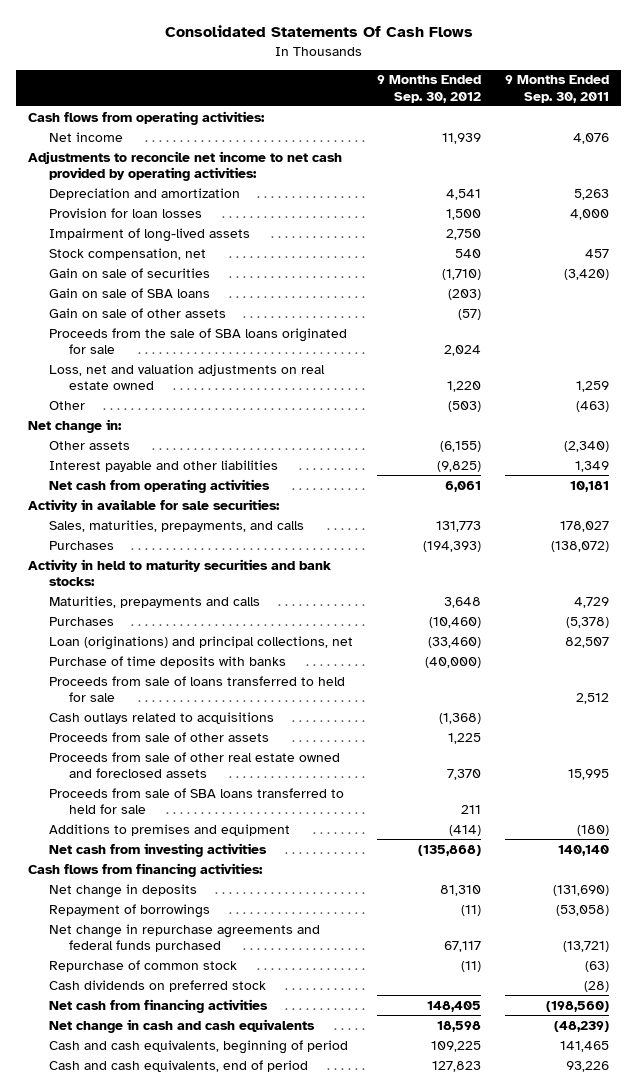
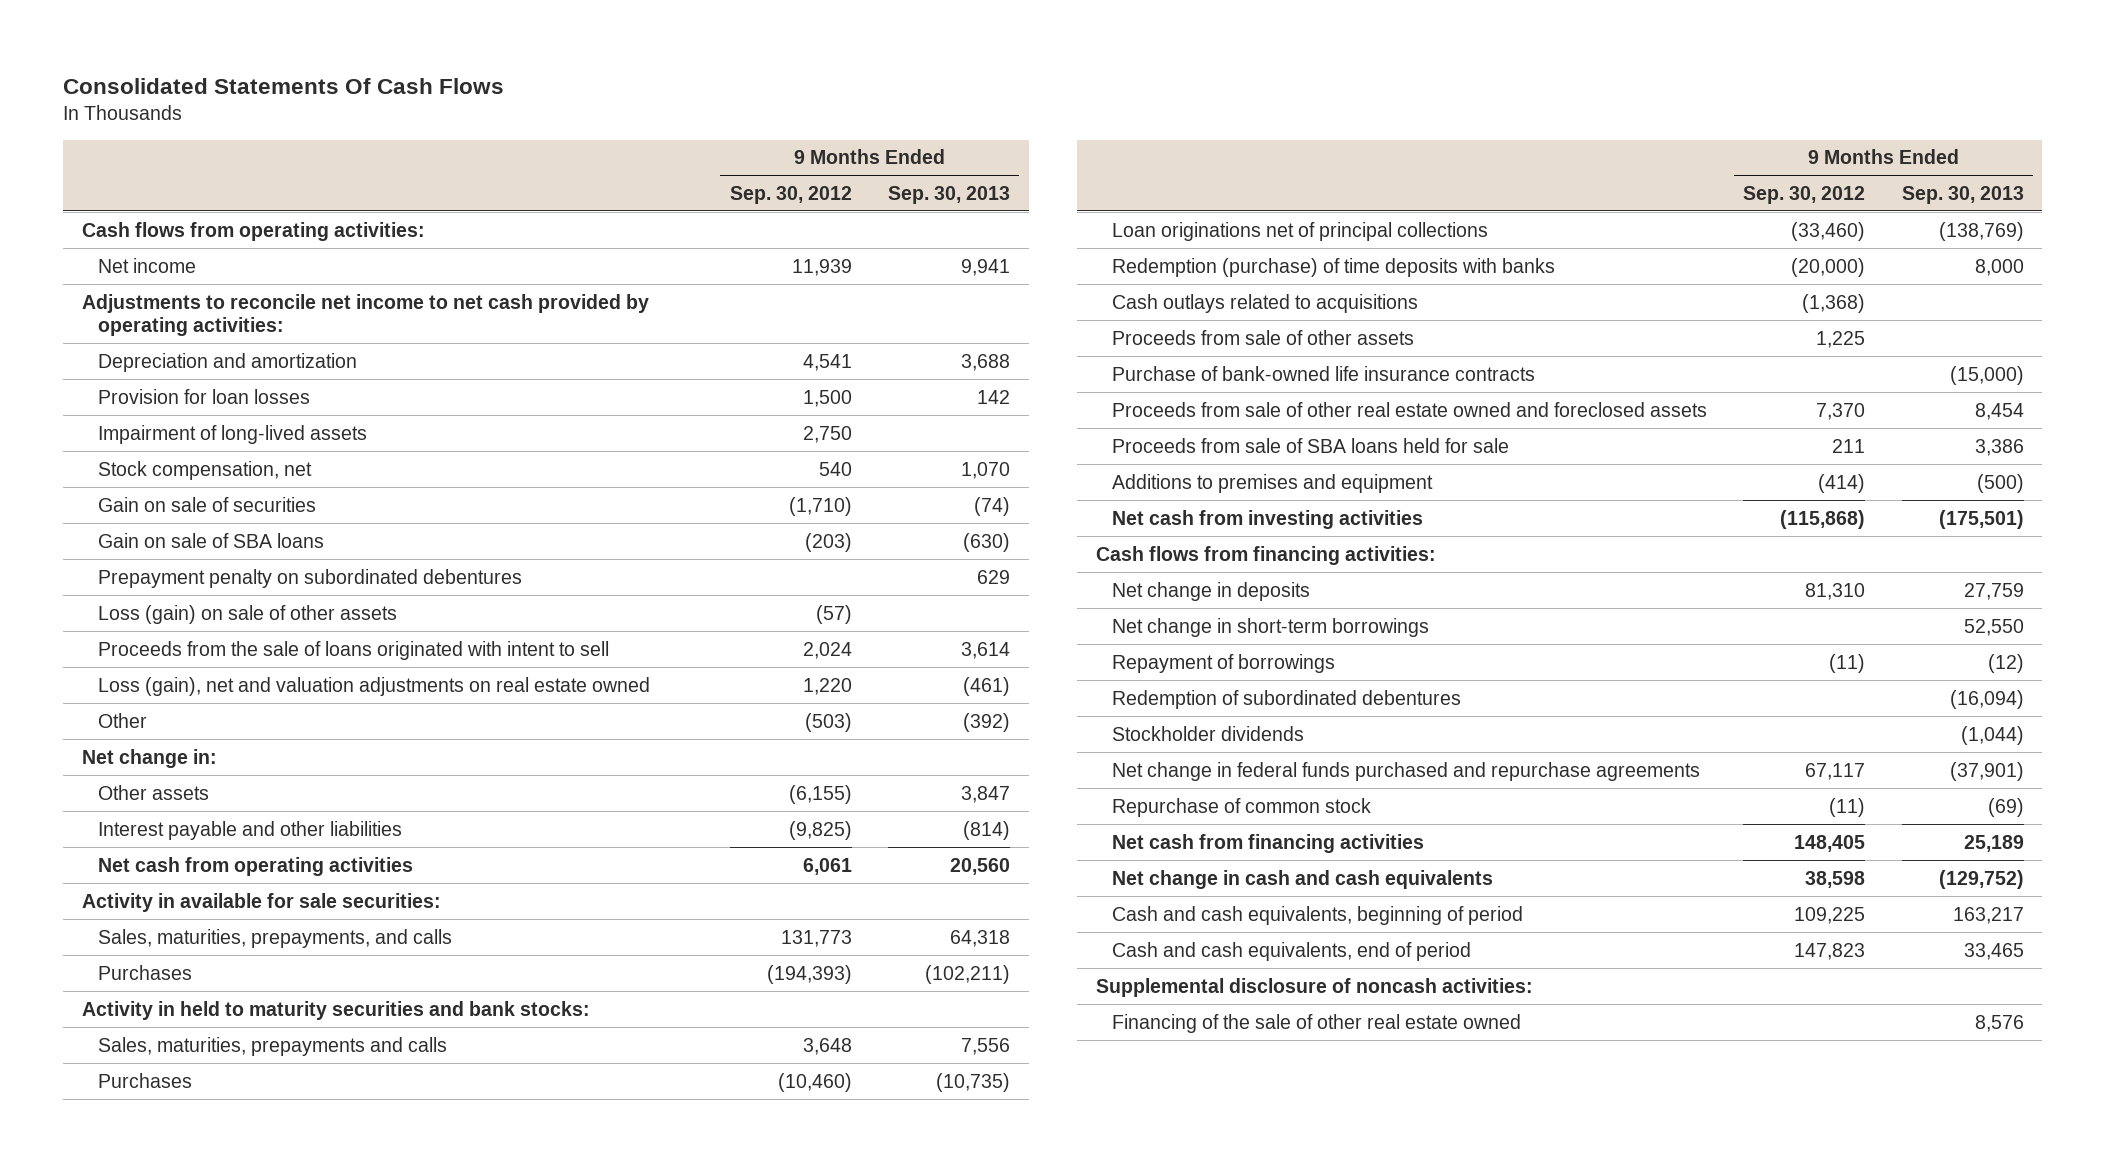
- | 9 Months Ended Sep. 30, 2012 | 9 Months Ended Sep. 30, 2011
+ | 9 Months Ended Sep. 30, 2012 | 9 Months Ended Sep. 30, 2013
- Gain on sale of other assets | (57) |
- Proceeds from the sale of SBA loans originated for sale | 2,024 |
- Loss, net and valuation adjustments on real estate owned | 1,220 | 1,259
+ Prepayment penalty on subordinated debentures | | 629
+ Loss (gain) on sale of other assets | (57) |
+ Proceeds from the sale of loans originated with intent to sell | 2,024 | 3,614
+ Loss (gain), net and valuation adjustments on real estate owned | 1,220 | (461)
- Maturities, prepayments and calls | 3,648 | 4,729
+ Sales, maturities, prepayments and calls | 3,648 | 7,556
- Loan (originations) and principal collections, net | (33,460) | 82,507
- Purchase of time deposits with banks | (40,000) |
- Proceeds from sale of loans transferred to held for sale | | 2,512
+ Loan originations net of principal collections | (33,460) | (138,769)
+ Redemption (purchase) of time deposits with banks | (20,000) | 8,000
+ Purchase of bank-owned life insurance contracts | | (15,000)
- Proceeds from sale of SBA loans transferred to held for sale | 211 |
+ Proceeds from sale of SBA loans held for sale | 211 | 3,386
- Net cash from investing activities | (135,868) | 140,140
+ Net cash from investing activities | (115,868) | (175,501)
+ Net change in short-term borrowings | | 52,550
- Net change in repurchase agreements and federal funds purchased | 67,117 | (13,721)
+ Redemption of subordinated debentures | | (16,094)
+ Stockholder dividends | | (1,044)
+ Net change in federal funds purchased and repurchase agreements | 67,117 | (37,901)
- Cash dividends on preferred stock | | (28)
- Net change in cash and cash equivalents | 18,598 | (48,239)
+ Net change in cash and cash equivalents | 38,598 | (129,752)
- Cash and cash equivalents, end of period | 127,823 | 93,226
+ Cash and cash equivalents, end of period | 147,823 | 33,465
+ Supplemental disclosure of noncash activities:
+ Financing of the sale of other real estate owned | | 8,576

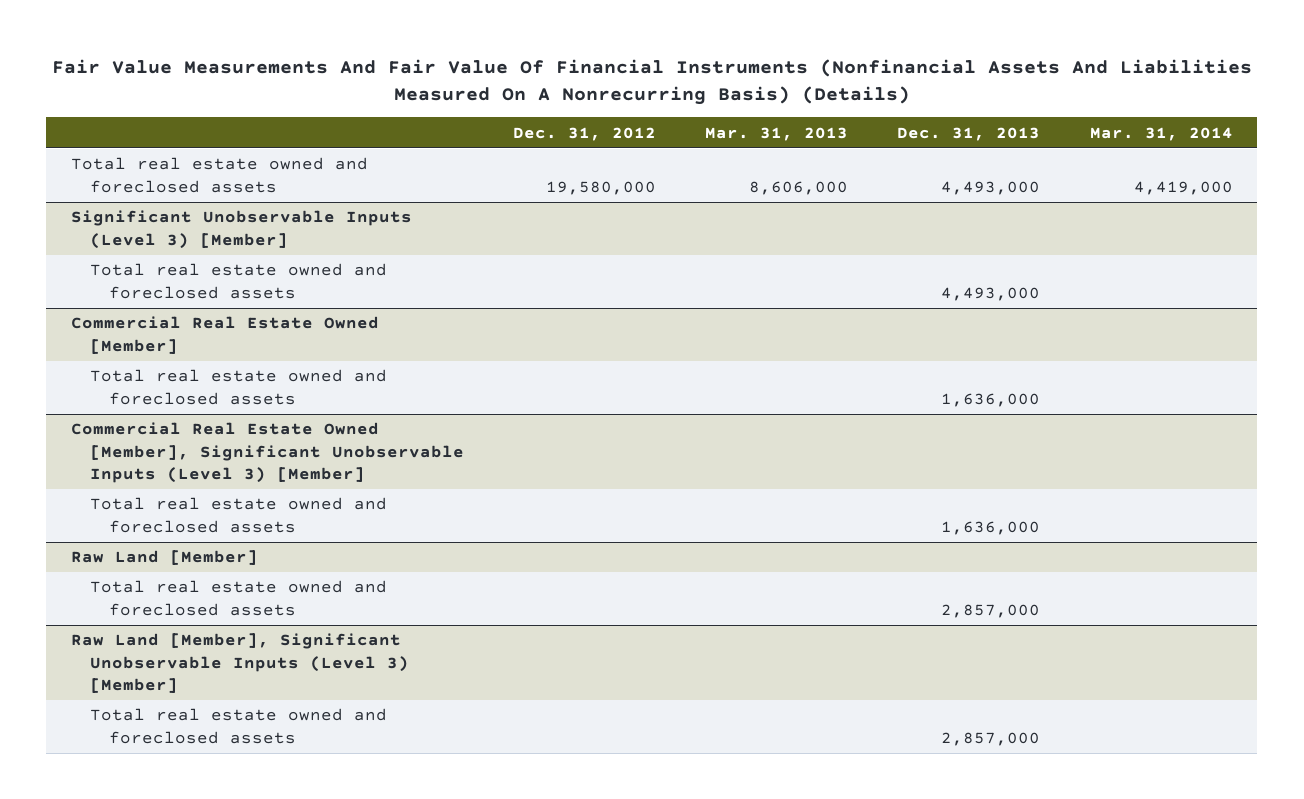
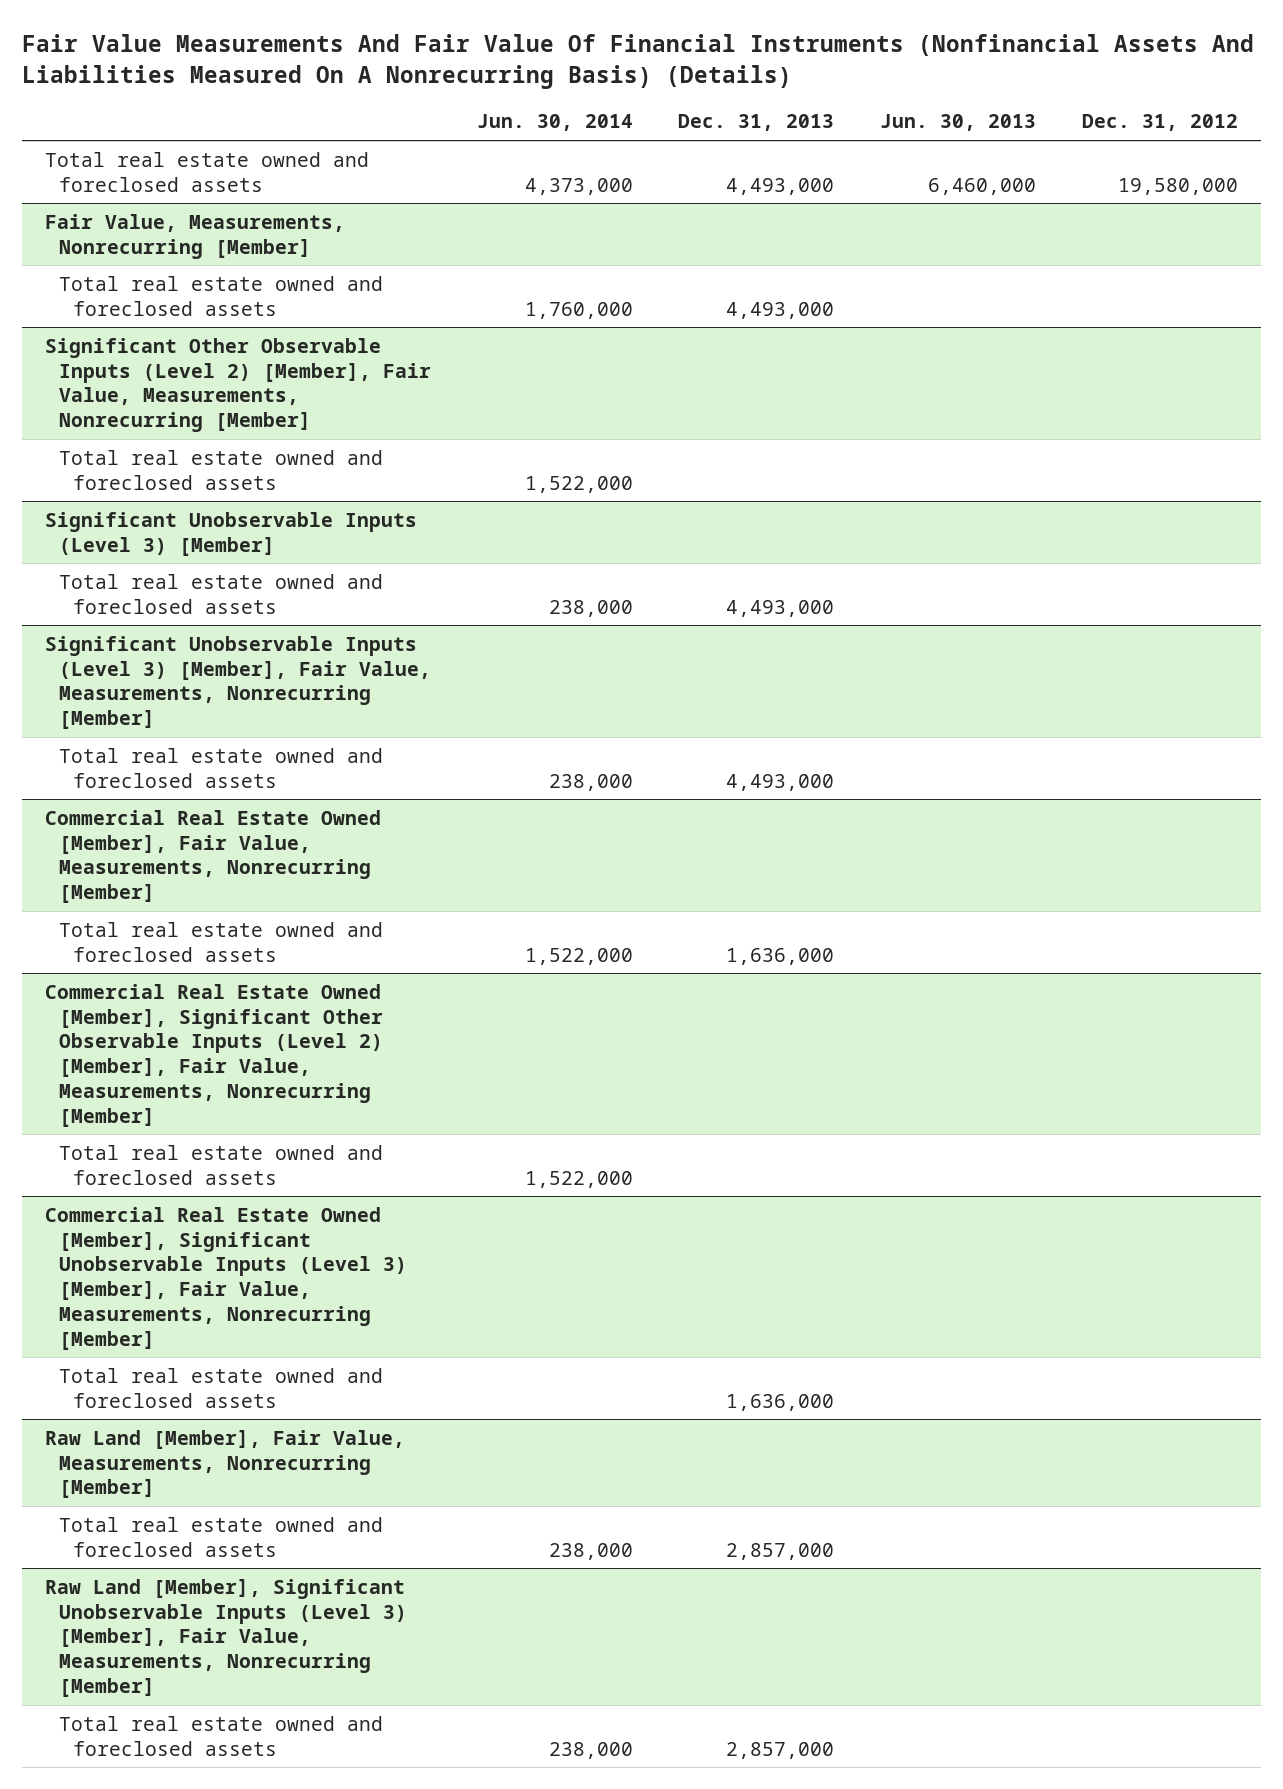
- | Dec. 31, 2012 | Mar. 31, 2013 | Dec. 31, 2013 | Mar. 31, 2014
+ | Jun. 30, 2014 | Dec. 31, 2013 | Jun. 30, 2013 | Dec. 31, 2012
+ Fair Value, Measurements, Nonrecurring [Member]
+ Total real estate owned and foreclosed assets | 1,760,000 | 4,493,000 | |
+ Significant Other Observable Inputs (Level 2) [Member], Fair Value, Measurements, Nonrecurring [Member]
+ Total real estate owned and foreclosed assets | 1,522,000 | | |
- Commercial Real Estate Owned [Member]
+ Significant Unobservable Inputs (Level 3) [Member], Fair Value, Measurements, Nonrecurring [Member]
+ Total real estate owned and foreclosed assets | 238,000 | 4,493,000 | |
+ Commercial Real Estate Owned [Member], Fair Value, Measurements, Nonrecurring [Member]
- Commercial Real Estate Owned [Member], Significant Unobservable Inputs (Level 3) [Member]
+ Commercial Real Estate Owned [Member], Significant Other Observable Inputs (Level 2) [Member], Fair Value, Measurements, Nonrecurring [Member]
+ Total real estate owned and foreclosed assets | 1,522,000 | | |
+ Commercial Real Estate Owned [Member], Significant Unobservable Inputs (Level 3) [Member], Fair Value, Measurements, Nonrecurring [Member]
- Raw Land [Member]
+ Raw Land [Member], Fair Value, Measurements, Nonrecurring [Member]
- Raw Land [Member], Significant Unobservable Inputs (Level 3) [Member]
+ Raw Land [Member], Significant Unobservable Inputs (Level 3) [Member], Fair Value, Measurements, Nonrecurring [Member]

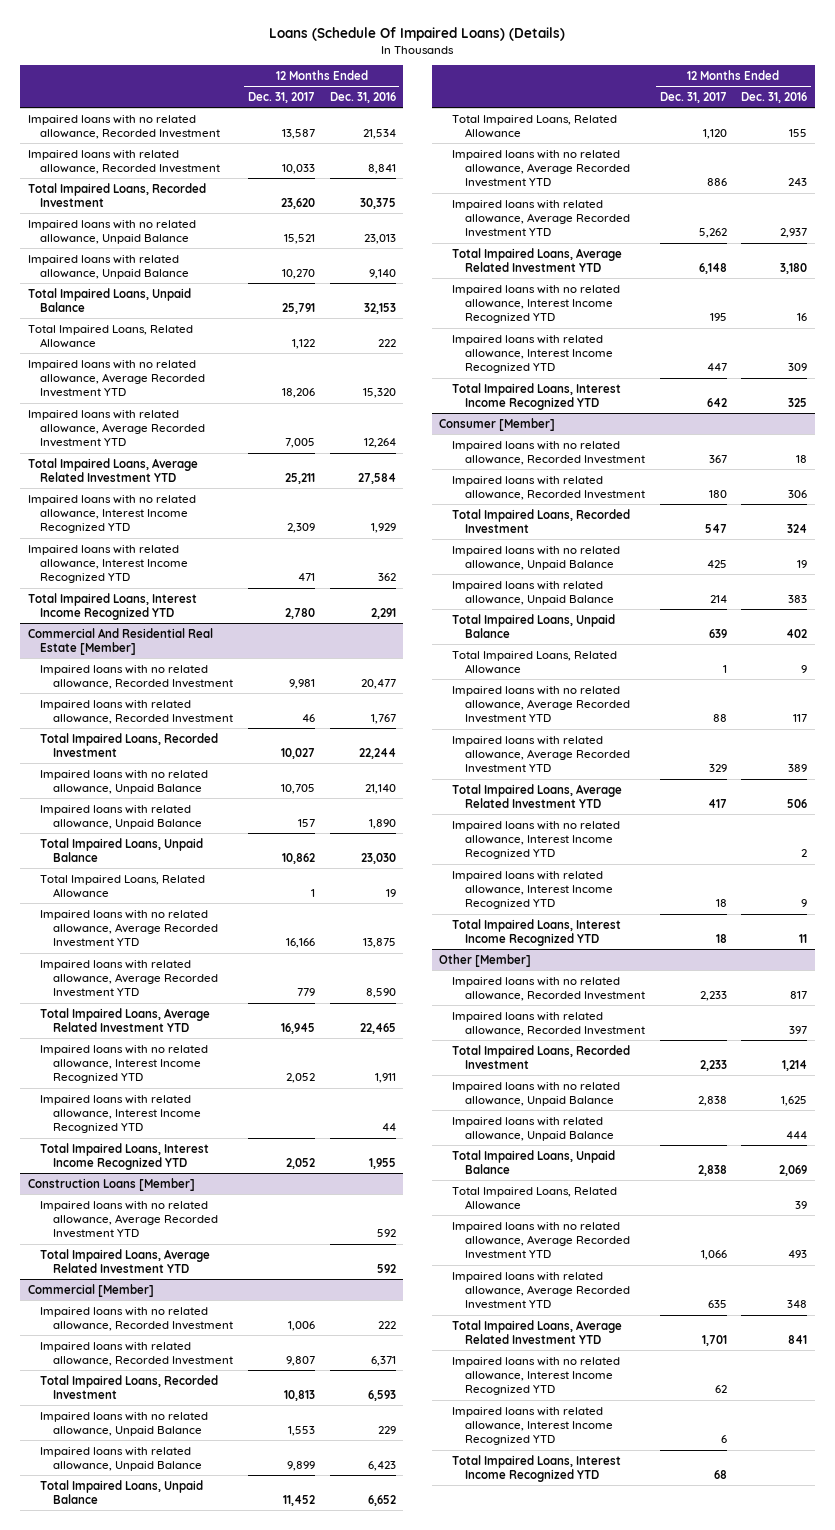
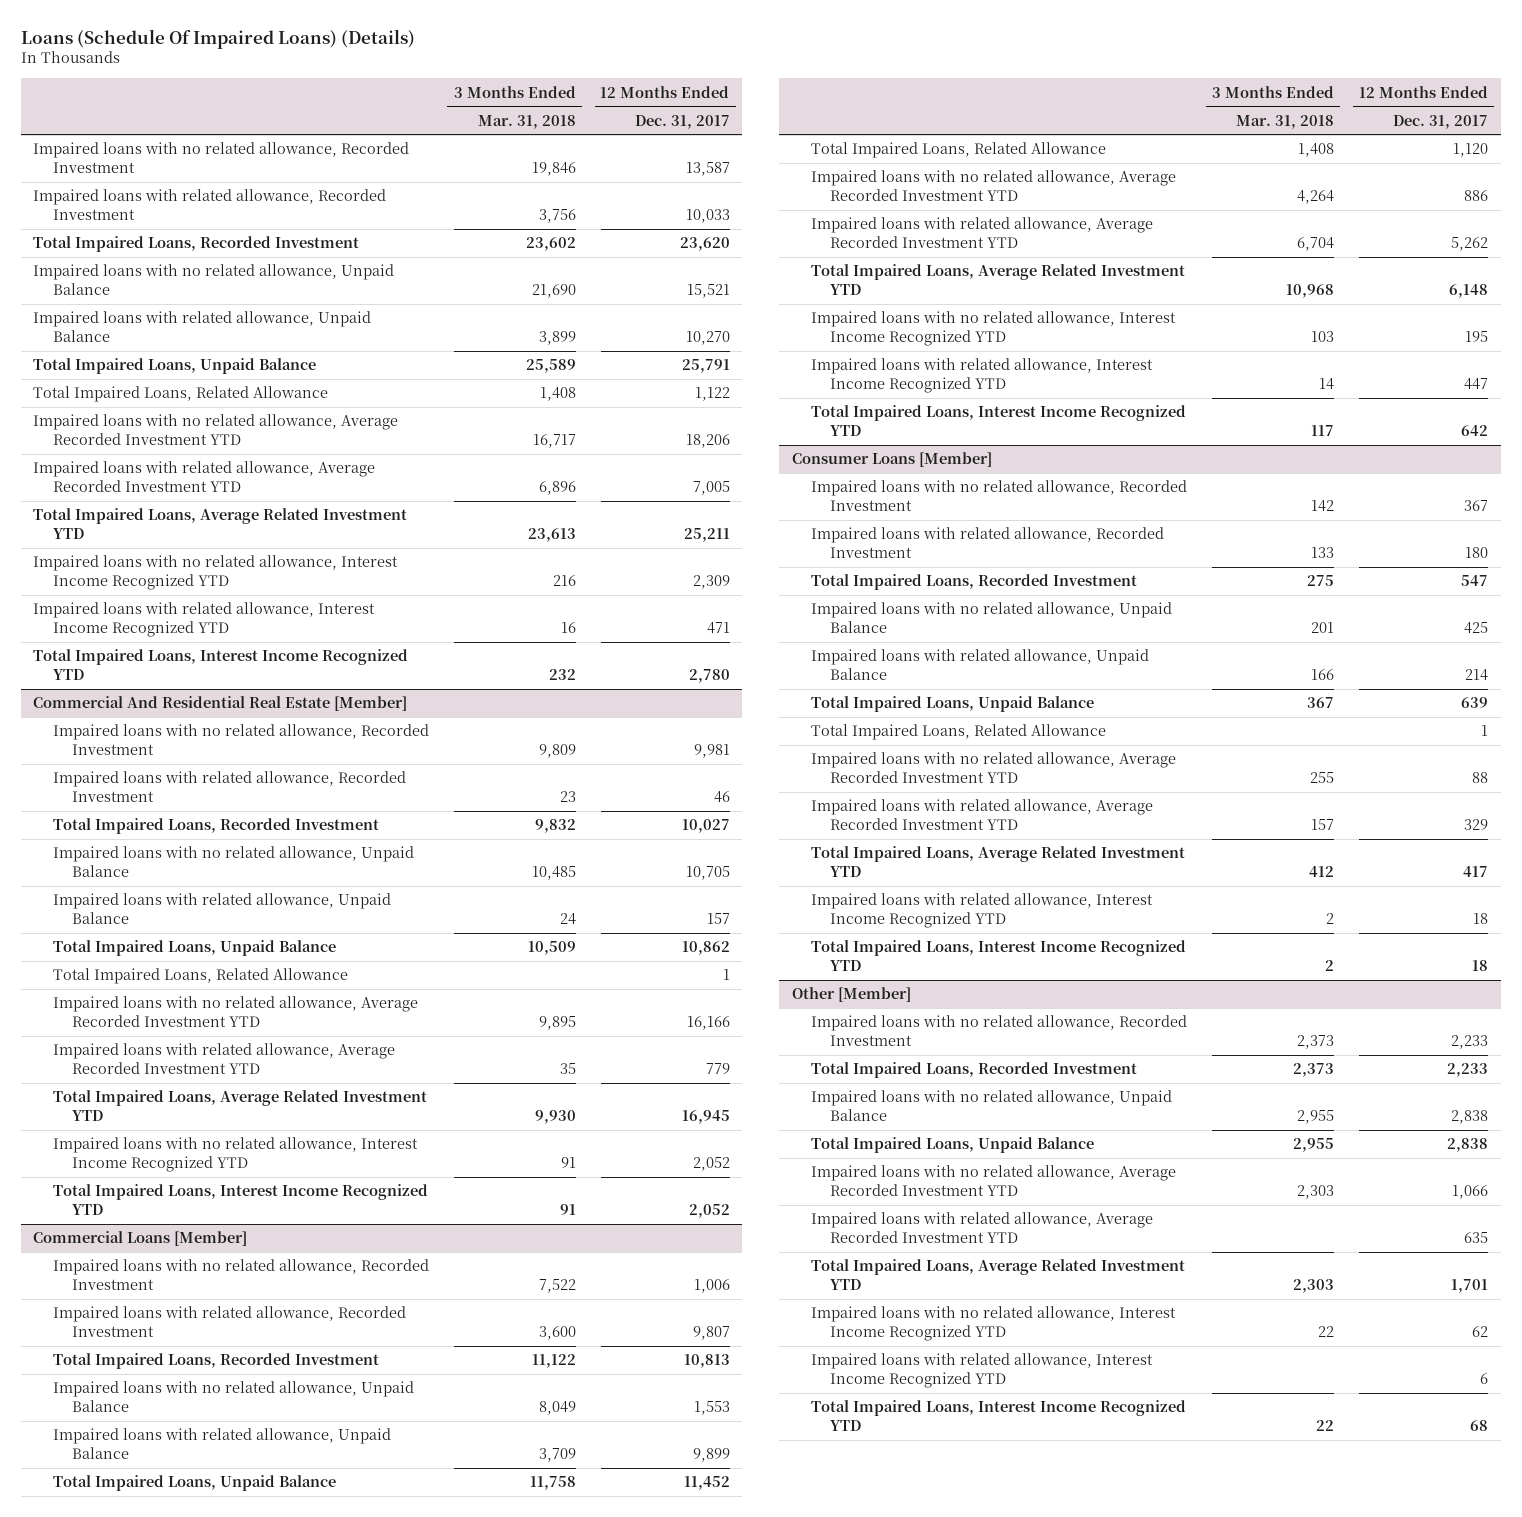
- | 12 Months Ended Dec. 31, 2017 | 12 Months Ended Dec. 31, 2016
+ | 3 Months Ended Mar. 31, 2018 | 12 Months Ended Dec. 31, 2017
@ Commercial And Residential Real Estate [Member]
- Impaired loans with related allowance, Interest Income Recognized YTD | | 44
- Construction Loans [Member]
- Impaired loans with no related allowance, Average Recorded Investment YTD | | 592
- Total Impaired Loans, Average Related Investment YTD | | 592
- Commercial [Member]
+ Commercial Loans [Member]
- Consumer [Member]
+ Consumer Loans [Member]
- Impaired loans with no related allowance, Interest Income Recognized YTD | | 2
@ Other [Member]
- Impaired loans with related allowance, Recorded Investment | | 397
- Impaired loans with related allowance, Unpaid Balance | | 444
- Total Impaired Loans, Related Allowance | | 39

